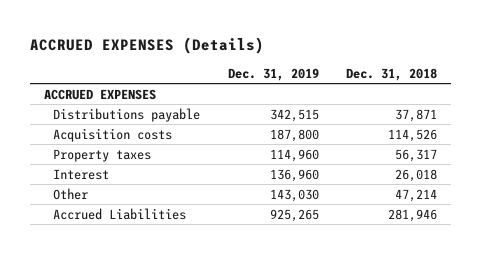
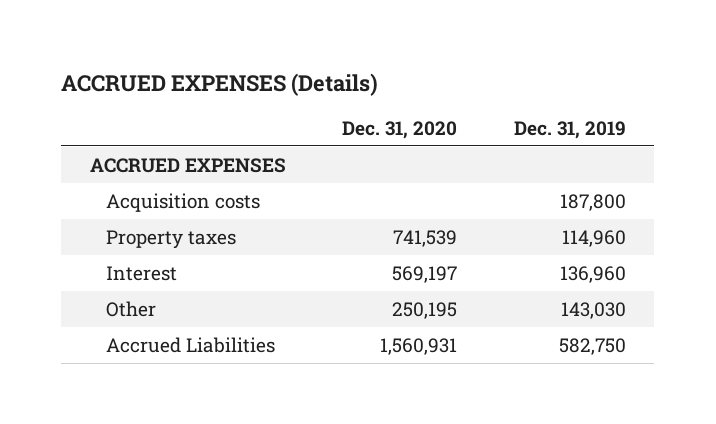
- | Dec. 31, 2019 | Dec. 31, 2018
+ | Dec. 31, 2020 | Dec. 31, 2019
- Distributions payable | 342,515 | 37,871
- Accrued Liabilities | 925,265 | 281,946
+ Accrued Liabilities | 1,560,931 | 582,750

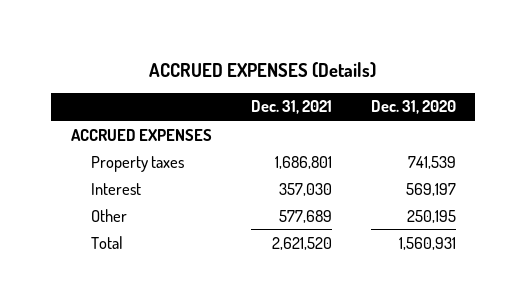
- | Dec. 31, 2020 | Dec. 31, 2019
+ | Dec. 31, 2021 | Dec. 31, 2020
- Acquisition costs | | 187,800
- Accrued Liabilities | 1,560,931 | 582,750
+ Total | 2,621,520 | 1,560,931

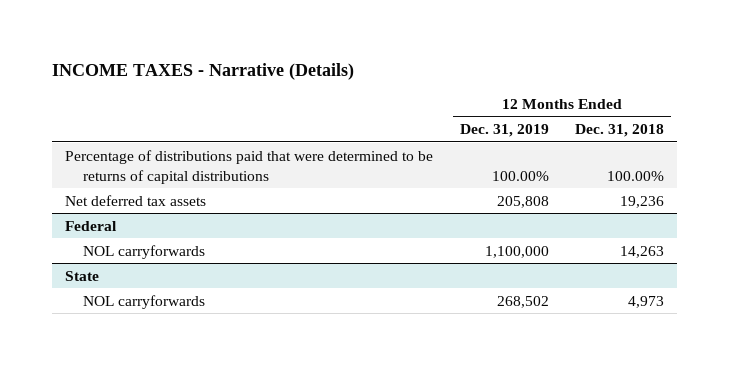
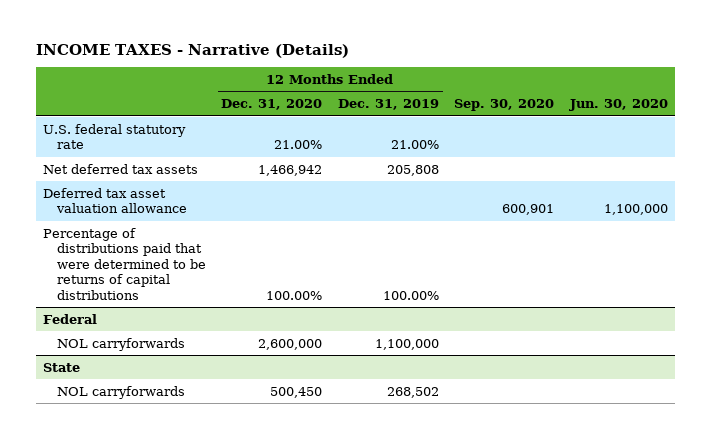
- | 12 Months Ended Dec. 31, 2019 | 12 Months Ended Dec. 31, 2018
+ | 12 Months Ended Dec. 31, 2020 | 12 Months Ended Dec. 31, 2019 | Sep. 30, 2020 | Jun. 30, 2020
+ U.S. federal statutory rate | 21.00% | 21.00% | |
+ Deferred tax asset valuation allowance | | | 600,901 | 1,100,000
moved down: Percentage of distributions paid that were determined to be returns of capital distributions | 100.00% | 100.00% | |

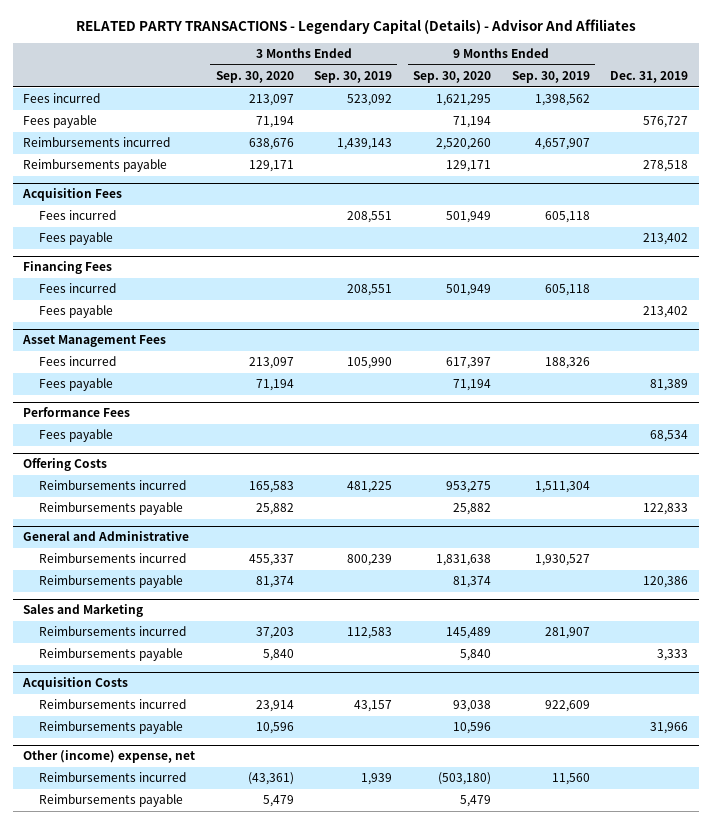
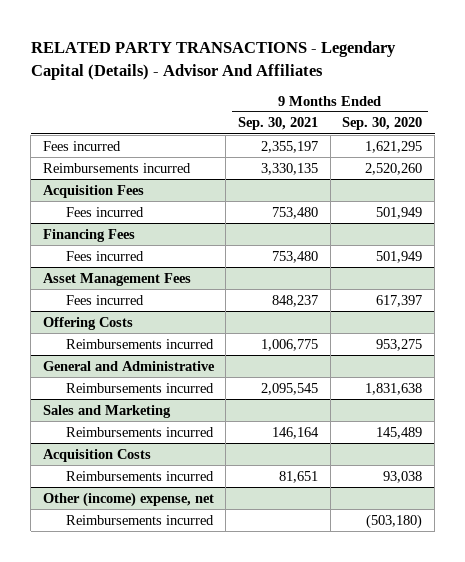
- | 3 Months Ended Sep. 30, 2020 | 3 Months Ended Sep. 30, 2019 | 9 Months Ended Sep. 30, 2020 | 9 Months Ended Sep. 30, 2019 | Dec. 31, 2019
+ | 9 Months Ended Sep. 30, 2021 | 9 Months Ended Sep. 30, 2020
- Fees payable | 71,194 | | 71,194 | | 576,727
- Reimbursements payable | 129,171 | | 129,171 | | 278,518
@ Acquisition Fees
- Fees payable | | | | | 213,402
@ Financing Fees
- Fees payable | | | | | 213,402
@ Asset Management Fees
- Fees payable | 71,194 | | 71,194 | | 81,389
- Performance Fees
- Fees payable | | | | | 68,534
@ Offering Costs
- Reimbursements payable | 25,882 | | 25,882 | | 122,833
@ General and Administrative
- Reimbursements payable | 81,374 | | 81,374 | | 120,386
@ Sales and Marketing
- Reimbursements payable | 5,840 | | 5,840 | | 3,333
@ Acquisition Costs
- Reimbursements payable | 10,596 | | 10,596 | | 31,966
@ Other (income) expense, net
- Reimbursements payable | 5,479 | | 5,479 | |

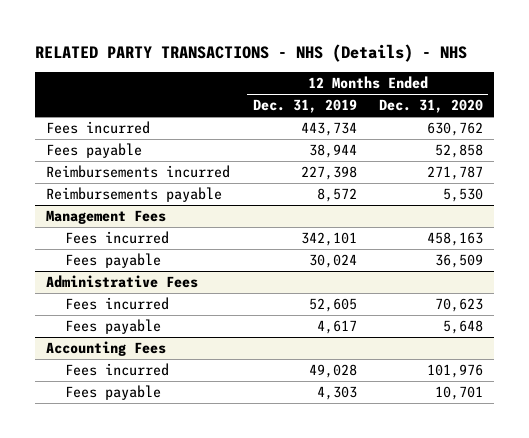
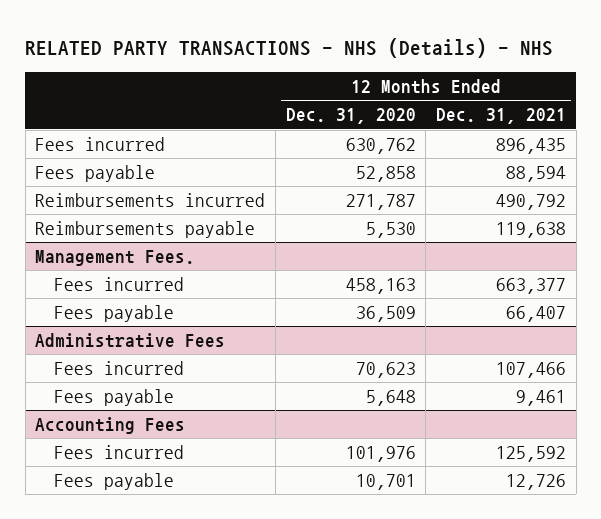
- | 12 Months Ended Dec. 31, 2019 | 12 Months Ended Dec. 31, 2020
+ | 12 Months Ended Dec. 31, 2020 | 12 Months Ended Dec. 31, 2021
- Management Fees
+ Management Fees.

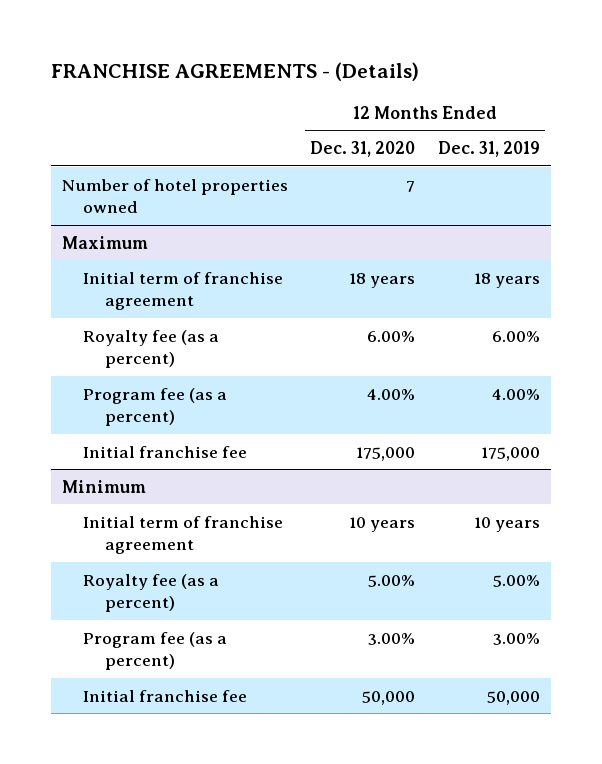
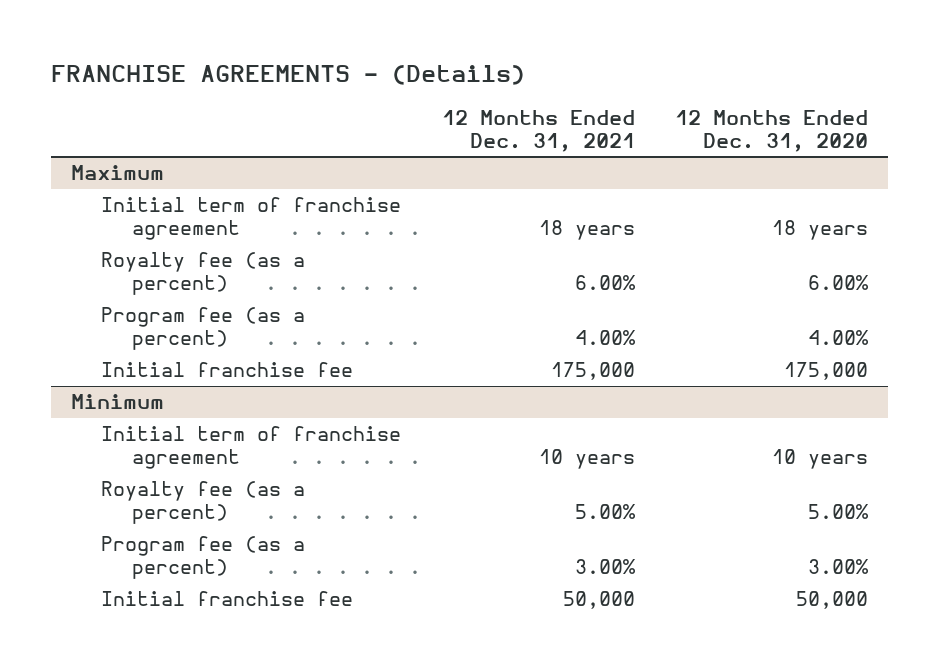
- | 12 Months Ended Dec. 31, 2020 | 12 Months Ended Dec. 31, 2019
+ | 12 Months Ended Dec. 31, 2021 | 12 Months Ended Dec. 31, 2020
- Number of hotel properties owned | 7 |

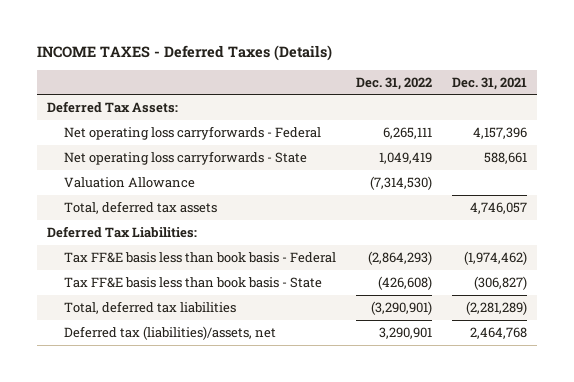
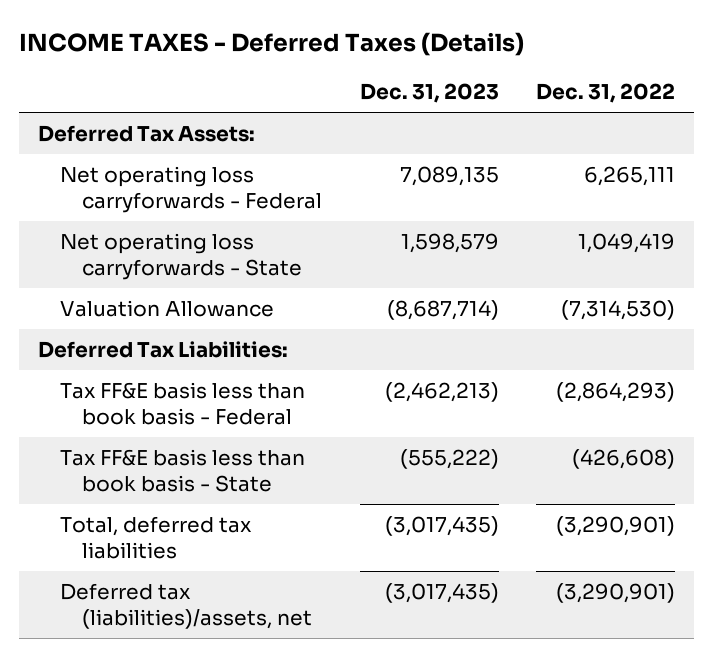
- | Dec. 31, 2022 | Dec. 31, 2021
+ | Dec. 31, 2023 | Dec. 31, 2022
- Total, deferred tax assets | | 4,746,057
- Deferred tax (liabilities)/assets, net | 3,290,901 | 2,464,768
+ Deferred tax (liabilities)/assets, net | (3,017,435) | (3,290,901)

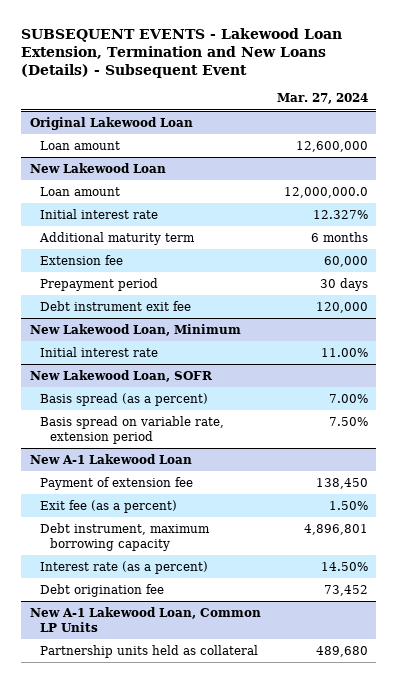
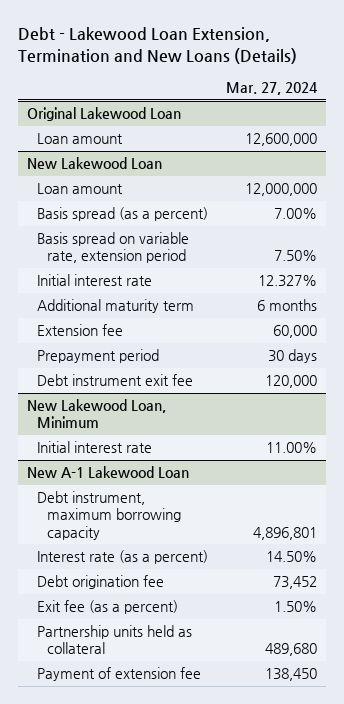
- SUBSEQUENT EVENTS - Lakewood Loan Extension, Termination and New Loans (Details) - Subsequent Event
+ Debt - Lakewood Loan Extension, Termination and New Loans (Details)
@ New Lakewood Loan
- Loan amount | 12,000,000.0
+ Loan amount | 12,000,000
+ Basis spread (as a percent) | 7.00%
+ Basis spread on variable rate, extension period | 7.50%
- New Lakewood Loan, SOFR
- Basis spread (as a percent) | 7.00%
- Basis spread on variable rate, extension period | 7.50%
- New A-1 Lakewood Loan, Common LP Units
@ New A-1 Lakewood Loan
moved down: Exit fee (as a percent) | 1.50%
moved down: Payment of extension fee | 138,450

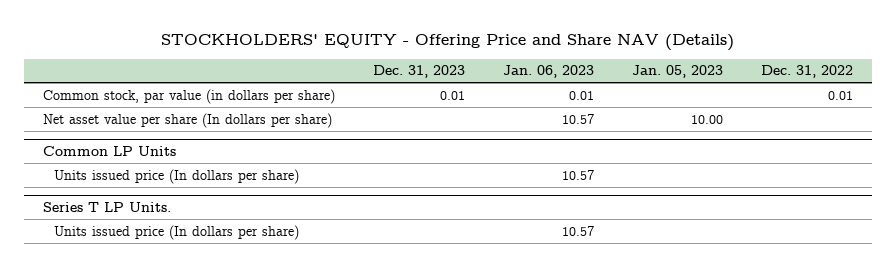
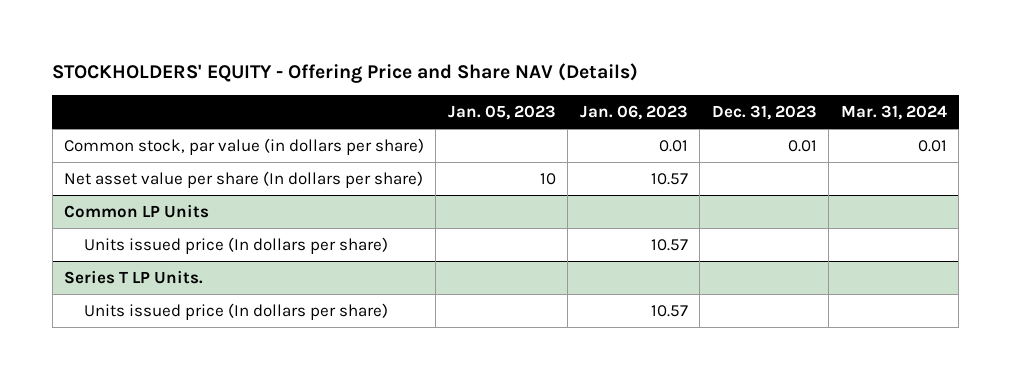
- | Dec. 31, 2023 | Jan. 06, 2023 | Jan. 05, 2023 | Dec. 31, 2022
+ | Jan. 05, 2023 | Jan. 06, 2023 | Dec. 31, 2023 | Mar. 31, 2024
- Net asset value per share (In dollars per share) | | 10.57 | 10.00 |
+ Net asset value per share (In dollars per share) | 10 | 10.57 | |

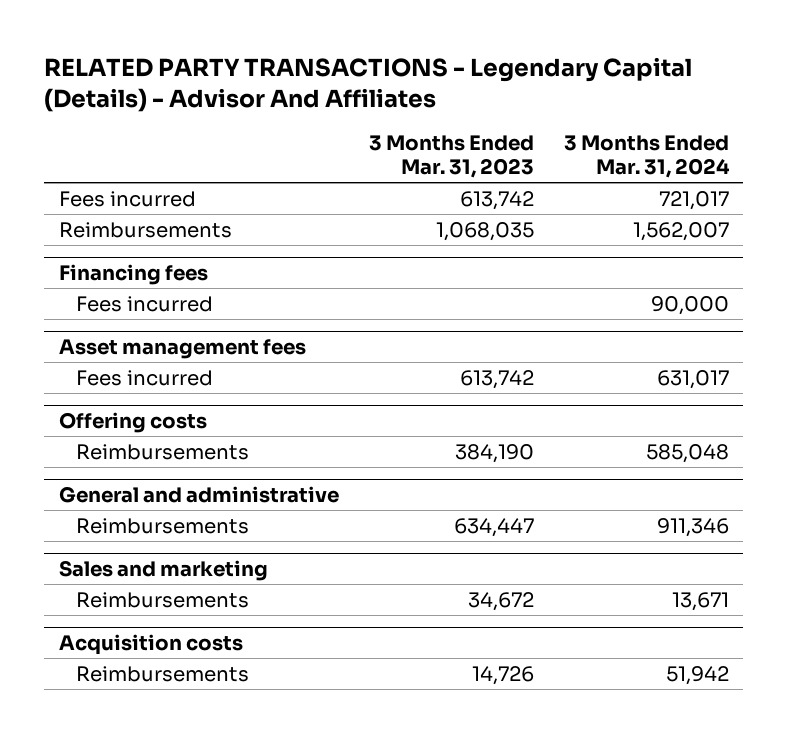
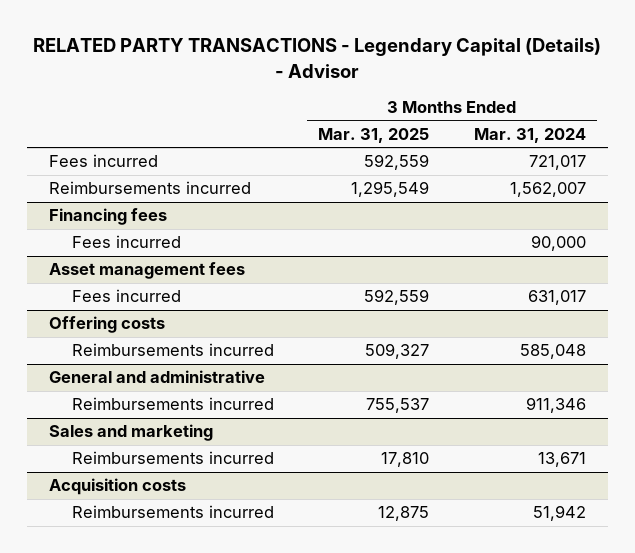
- RELATED PARTY TRANSACTIONS - Legendary Capital (Details) - Advisor And Affiliates
+ RELATED PARTY TRANSACTIONS - Legendary Capital (Details) - Advisor
- | 3 Months Ended Mar. 31, 2023 | 3 Months Ended Mar. 31, 2024
+ | 3 Months Ended Mar. 31, 2025 | 3 Months Ended Mar. 31, 2024
- Reimbursements | 1,068,035 | 1,562,007
+ Reimbursements incurred | 1,295,549 | 1,562,007
@ Offering costs
- Reimbursements | 384,190 | 585,048
+ Reimbursements incurred | 509,327 | 585,048
@ General and administrative
- Reimbursements | 634,447 | 911,346
+ Reimbursements incurred | 755,537 | 911,346
@ Sales and marketing
- Reimbursements | 34,672 | 13,671
+ Reimbursements incurred | 17,810 | 13,671
@ Acquisition costs
- Reimbursements | 14,726 | 51,942
+ Reimbursements incurred | 12,875 | 51,942

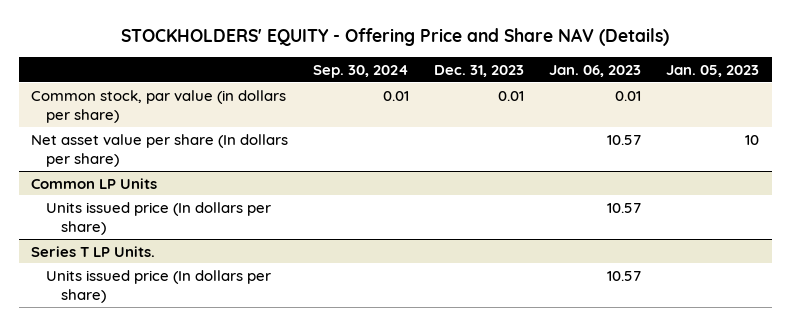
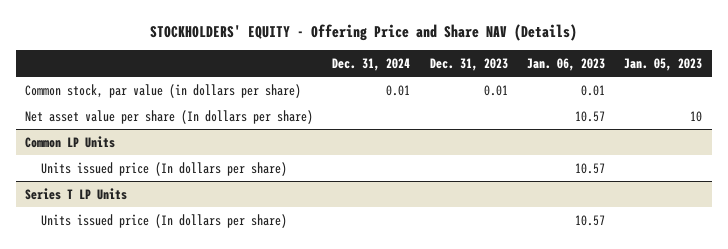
- | Sep. 30, 2024 | Dec. 31, 2023 | Jan. 06, 2023 | Jan. 05, 2023
+ | Dec. 31, 2024 | Dec. 31, 2023 | Jan. 06, 2023 | Jan. 05, 2023
- Series T LP Units.
+ Series T LP Units

